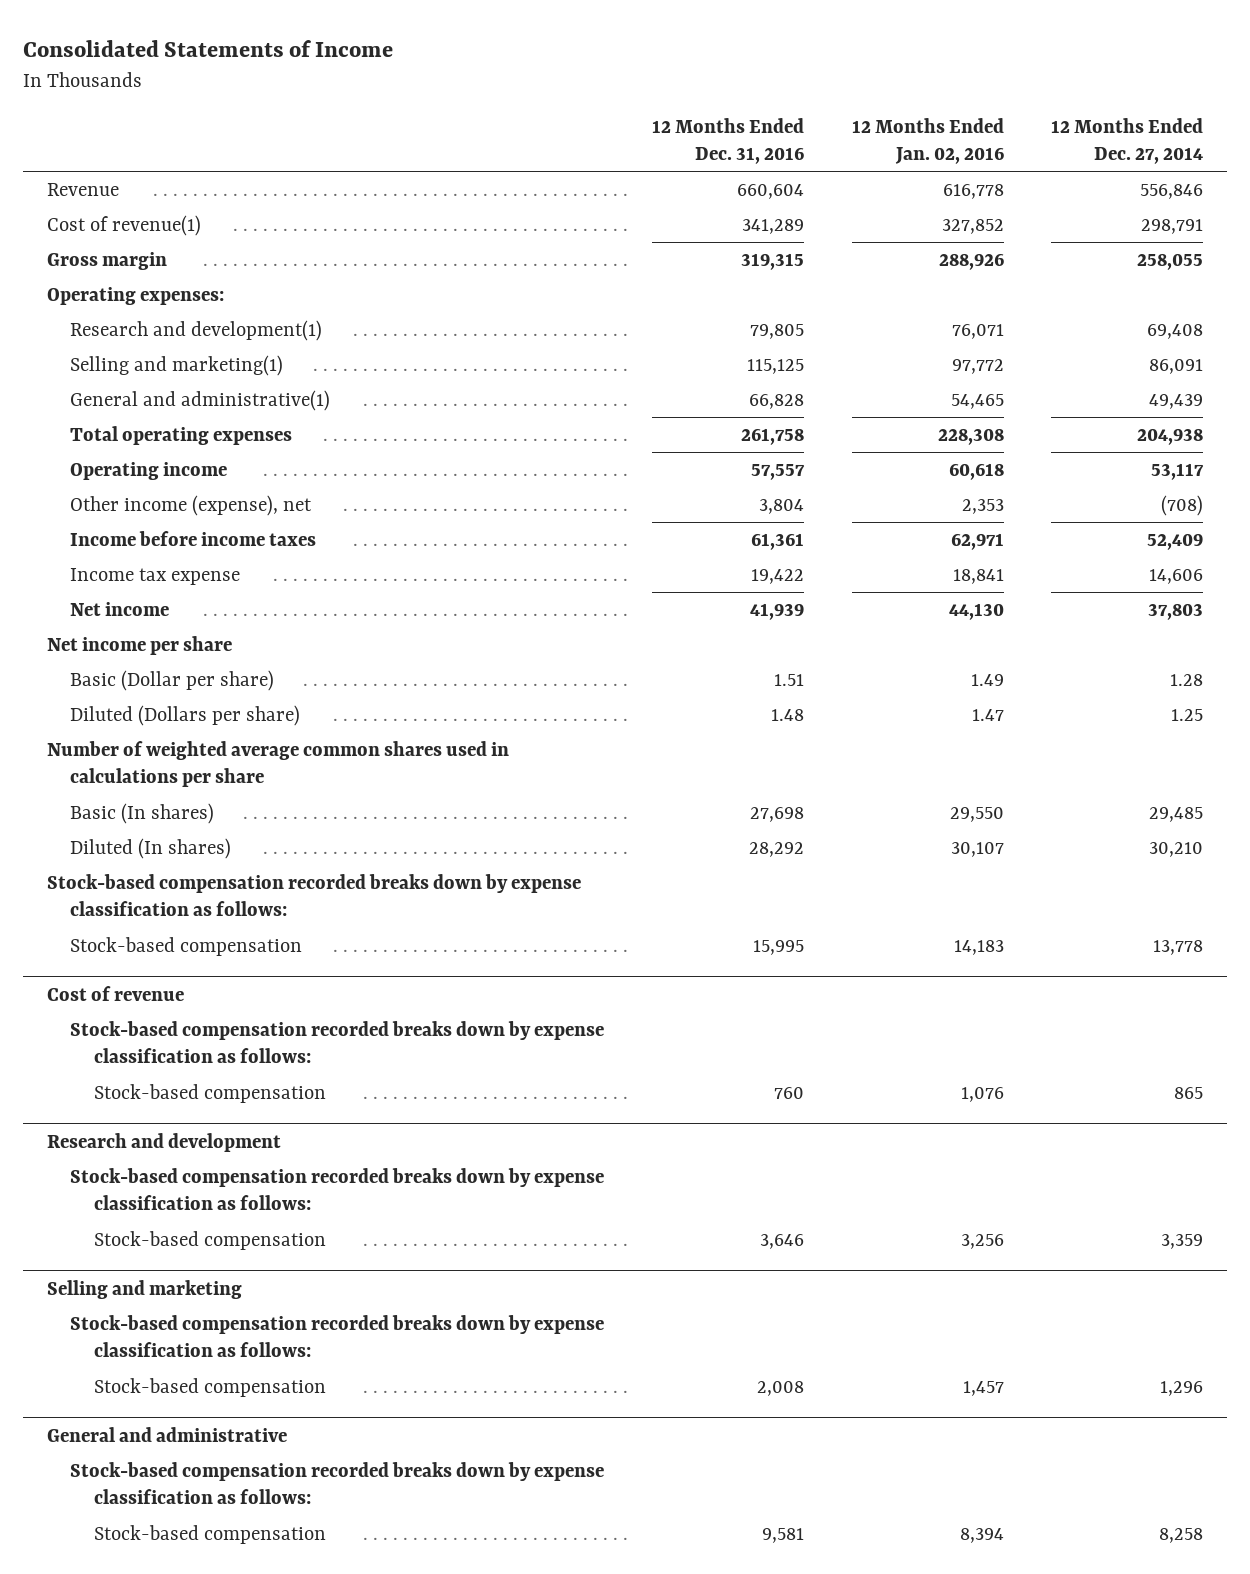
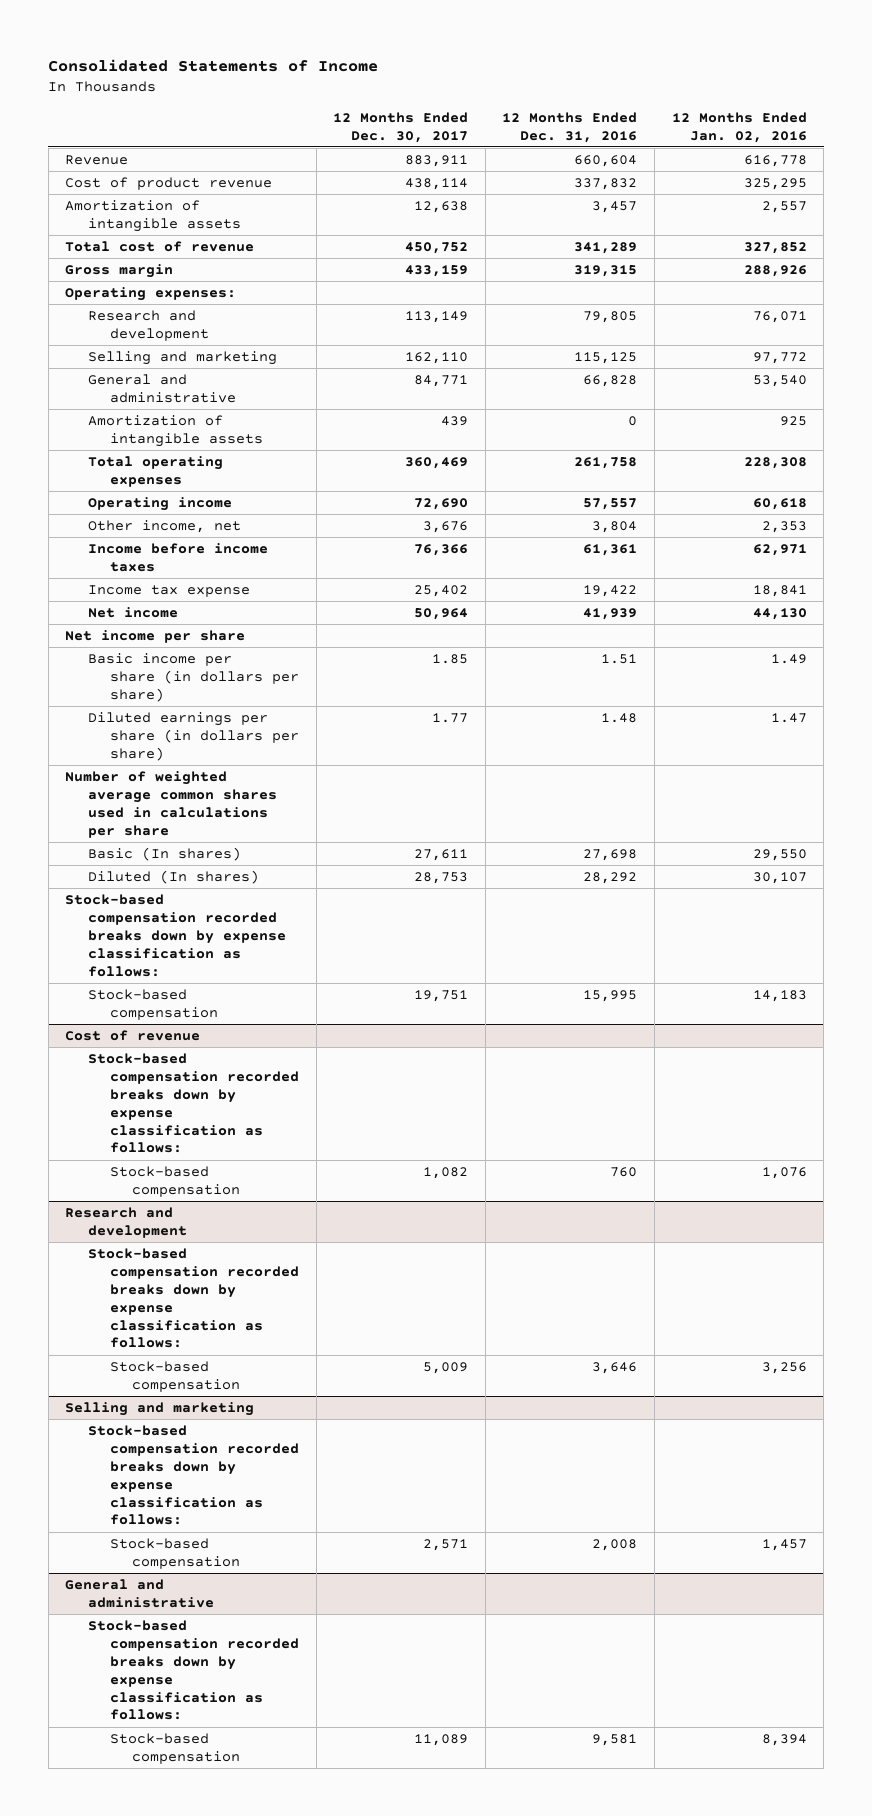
- | 12 Months Ended Dec. 31, 2016 | 12 Months Ended Jan. 02, 2016 | 12 Months Ended Dec. 27, 2014
+ | 12 Months Ended Dec. 30, 2017 | 12 Months Ended Dec. 31, 2016 | 12 Months Ended Jan. 02, 2016
- Cost of revenue(1) | 341,289 | 327,852 | 298,791
+ Cost of product revenue | 438,114 | 337,832 | 325,295
+ Amortization of intangible assets | 12,638 | 3,457 | 2,557
+ Total cost of revenue | 450,752 | 341,289 | 327,852
- Research and development(1) | 79,805 | 76,071 | 69,408
- Selling and marketing(1) | 115,125 | 97,772 | 86,091
- General and administrative(1) | 66,828 | 54,465 | 49,439
+ Research and development | 113,149 | 79,805 | 76,071
+ Selling and marketing | 162,110 | 115,125 | 97,772
+ General and administrative | 84,771 | 66,828 | 53,540
+ Amortization of intangible assets | 439 | 0 | 925
- Other income (expense), net | 3,804 | 2,353 | (708)
+ Other income, net | 3,676 | 3,804 | 2,353
- Basic (Dollar per share) | 1.51 | 1.49 | 1.28
- Diluted (Dollars per share) | 1.48 | 1.47 | 1.25
+ Basic income per share (in dollars per share) | 1.85 | 1.51 | 1.49
+ Diluted earnings per share (in dollars per share) | 1.77 | 1.48 | 1.47

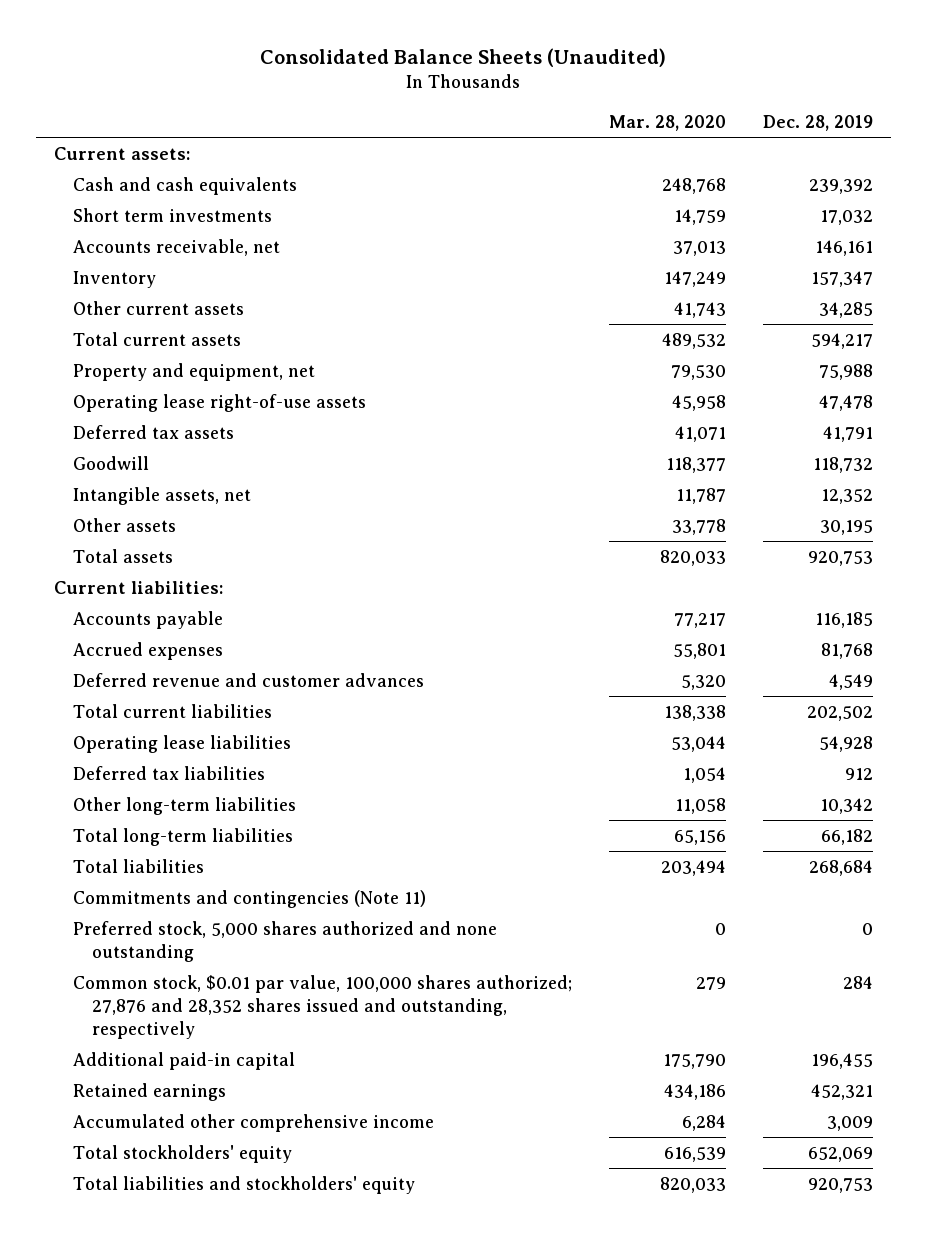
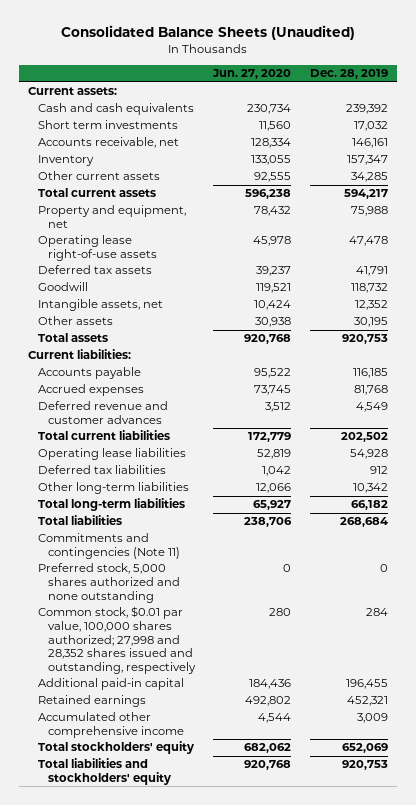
- | Mar. 28, 2020 | Dec. 28, 2019
+ | Jun. 27, 2020 | Dec. 28, 2019
- Common stock, $0.01 par value, 100,000 shares authorized; 27,876 and 28,352 shares issued and outstanding, respectively | 279 | 284
+ Common stock, $0.01 par value, 100,000 shares authorized; 27,998 and 28,352 shares issued and outstanding, respectively | 280 | 284

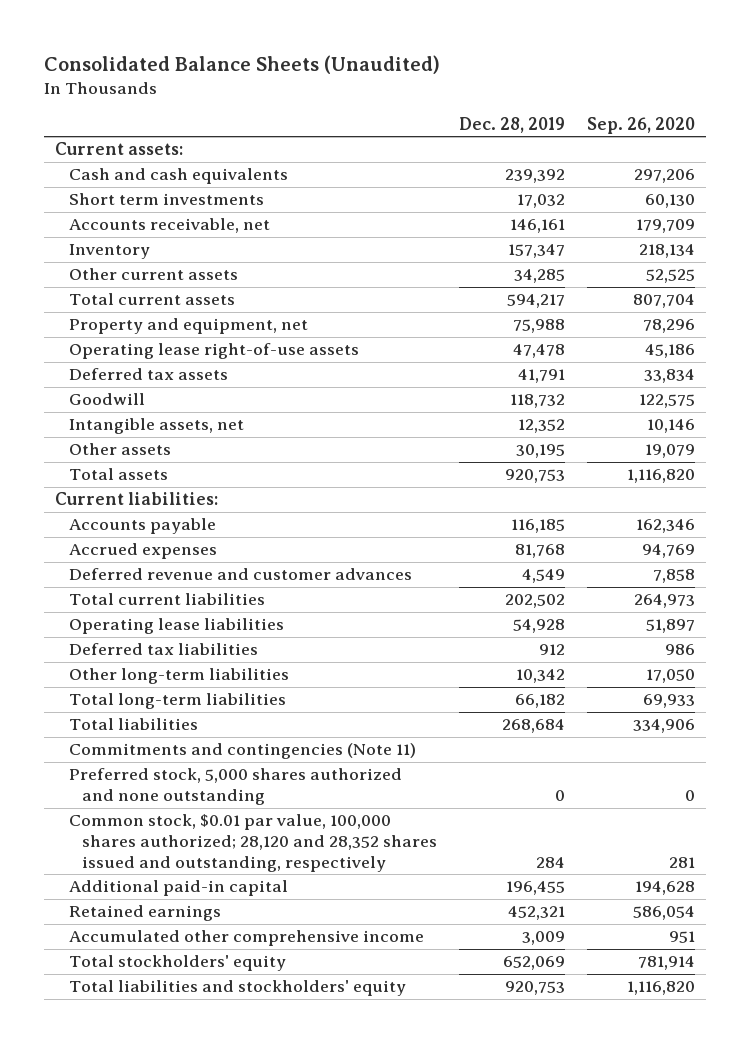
- | Jun. 27, 2020 | Dec. 28, 2019
+ | Dec. 28, 2019 | Sep. 26, 2020
- Common stock, $0.01 par value, 100,000 shares authorized; 27,998 and 28,352 shares issued and outstanding, respectively | 280 | 284
+ Common stock, $0.01 par value, 100,000 shares authorized; 28,120 and 28,352 shares issued and outstanding, respectively | 284 | 281

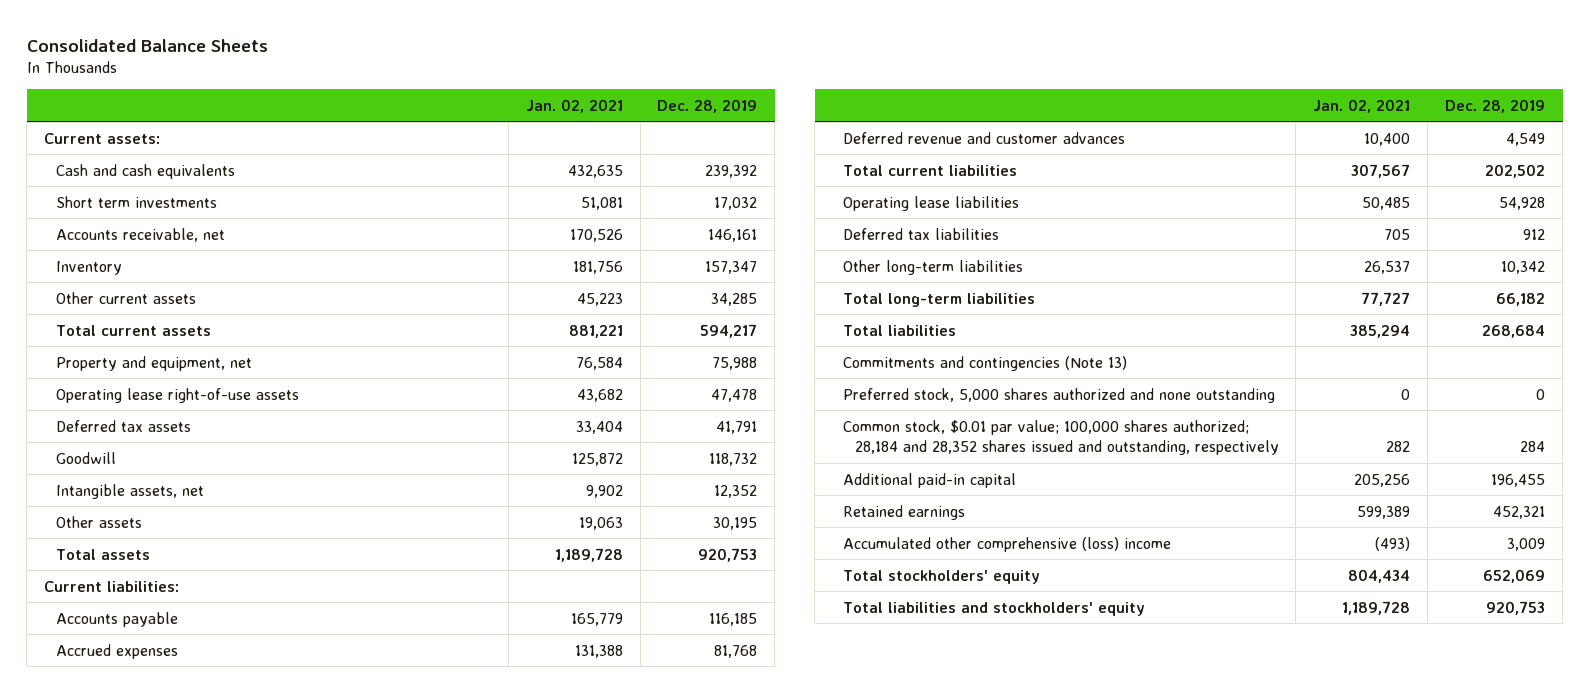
- Consolidated Balance Sheets (Unaudited)
+ Consolidated Balance Sheets
- | Dec. 28, 2019 | Sep. 26, 2020
+ | Jan. 02, 2021 | Dec. 28, 2019
- Commitments and contingencies (Note 11)
+ Commitments and contingencies (Note 13)
- Common stock, $0.01 par value, 100,000 shares authorized; 28,120 and 28,352 shares issued and outstanding, respectively | 284 | 281
+ Common stock, $0.01 par value; 100,000 shares authorized; 28,184 and 28,352 shares issued and outstanding, respectively | 282 | 284
- Accumulated other comprehensive income | 3,009 | 951
+ Accumulated other comprehensive (loss) income | (493) | 3,009

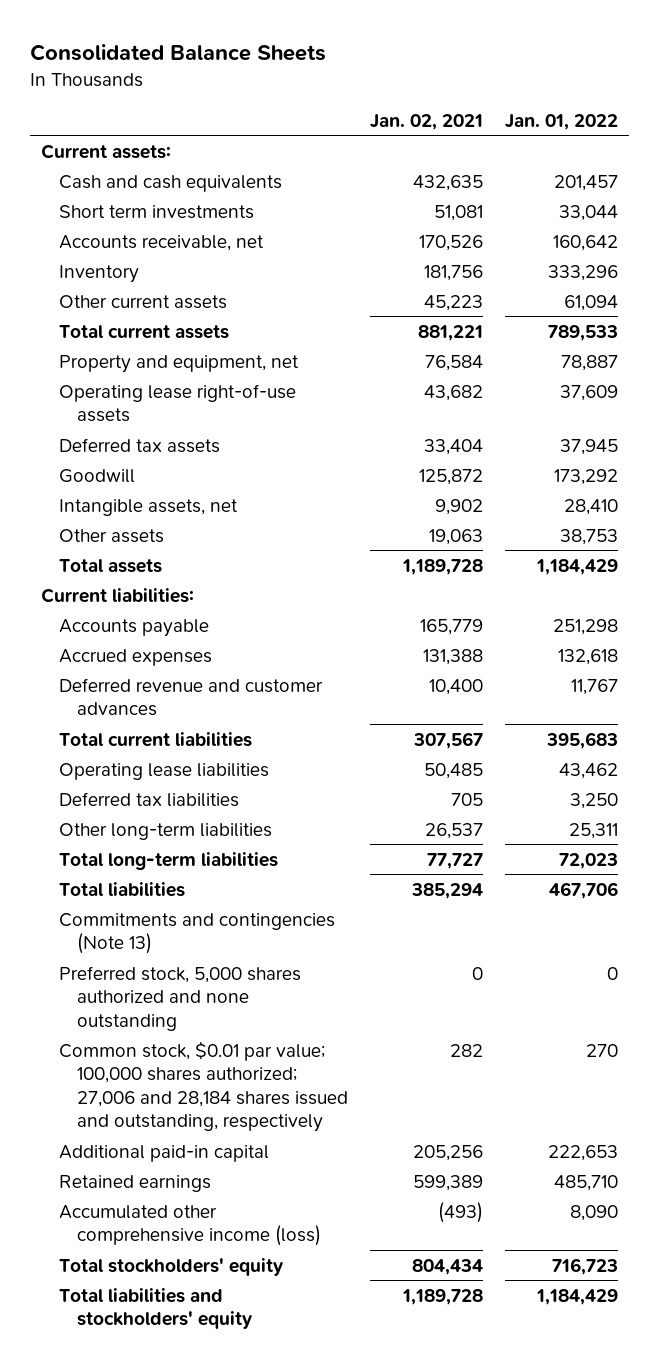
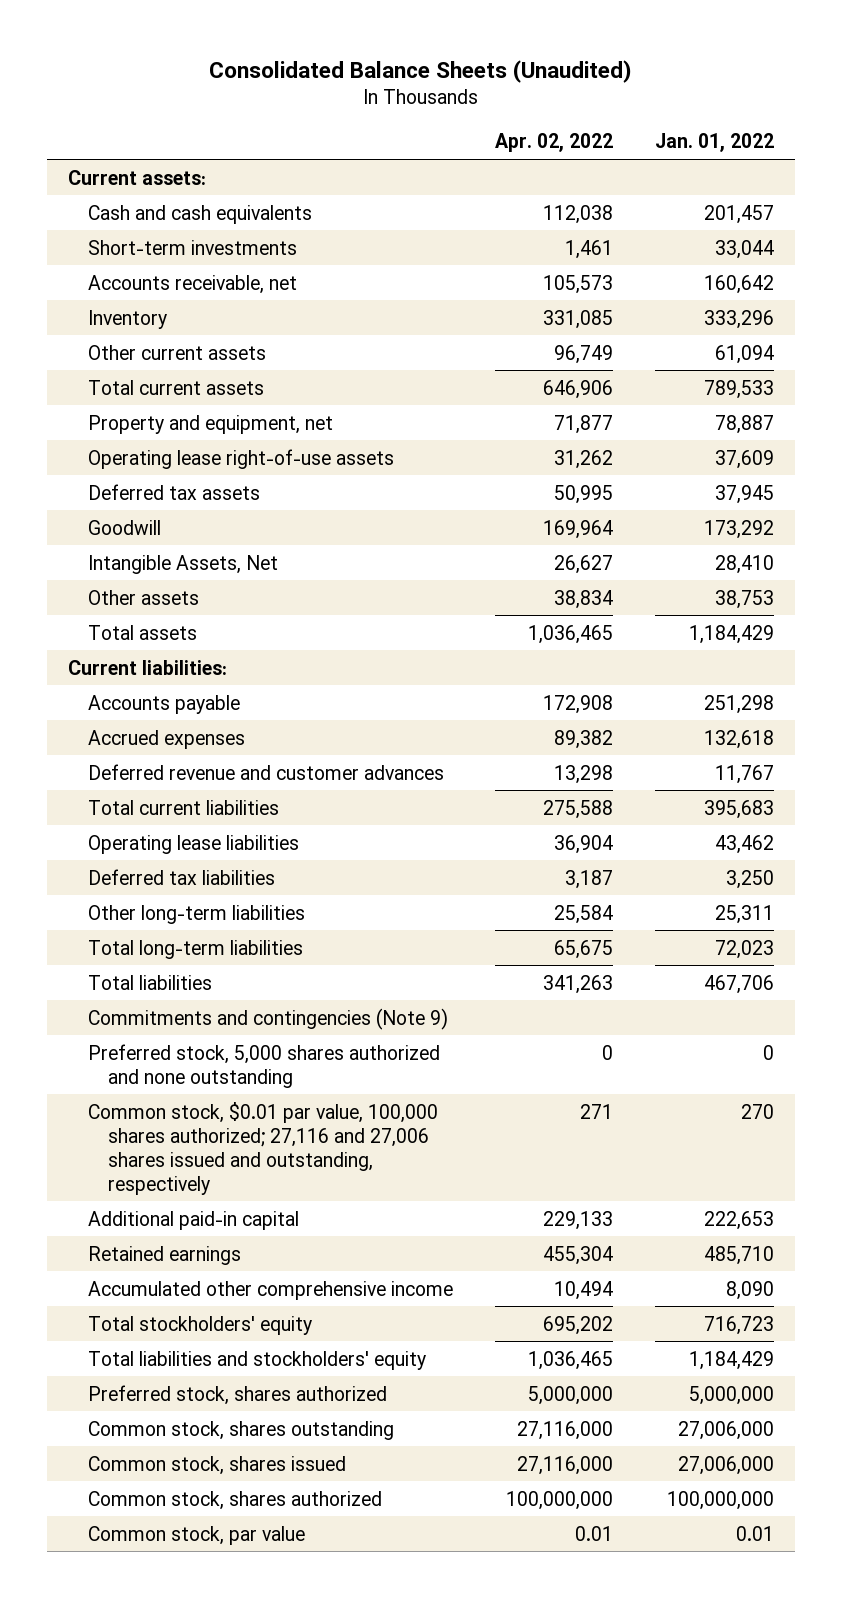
- Consolidated Balance Sheets
+ Consolidated Balance Sheets (Unaudited)
- | Jan. 02, 2021 | Jan. 01, 2022
+ | Apr. 02, 2022 | Jan. 01, 2022
- Short term investments | 51,081 | 33,044
+ Short-term investments | 1,461 | 33,044
- Intangible assets, net | 9,902 | 28,410
+ Intangible Assets, Net | 26,627 | 28,410
- Commitments and contingencies (Note 13)
+ Commitments and contingencies (Note 9)
- Common stock, $0.01 par value; 100,000 shares authorized; 27,006 and 28,184 shares issued and outstanding, respectively | 282 | 270
+ Common stock, $0.01 par value, 100,000 shares authorized; 27,116 and 27,006 shares issued and outstanding, respectively | 271 | 270
- Accumulated other comprehensive income (loss) | (493) | 8,090
+ Accumulated other comprehensive income | 10,494 | 8,090
+ Preferred stock, shares authorized | 5,000,000 | 5,000,000
+ Common stock, shares outstanding | 27,116,000 | 27,006,000
+ Common stock, shares issued | 27,116,000 | 27,006,000
+ Common stock, shares authorized | 100,000,000 | 100,000,000
+ Common stock, par value | 0.01 | 0.01

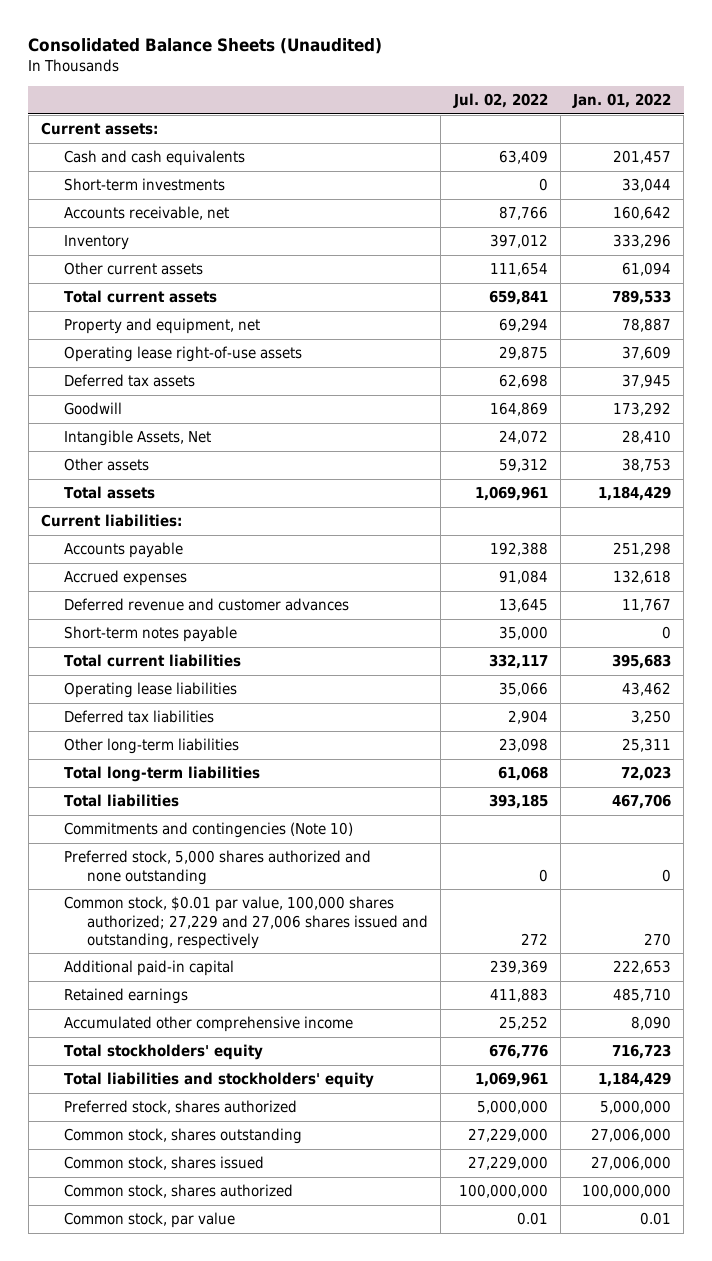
- | Apr. 02, 2022 | Jan. 01, 2022
+ | Jul. 02, 2022 | Jan. 01, 2022
+ Short-term notes payable | 35,000 | 0
- Commitments and contingencies (Note 9)
+ Commitments and contingencies (Note 10)
- Common stock, $0.01 par value, 100,000 shares authorized; 27,116 and 27,006 shares issued and outstanding, respectively | 271 | 270
+ Common stock, $0.01 par value, 100,000 shares authorized; 27,229 and 27,006 shares issued and outstanding, respectively | 272 | 270

